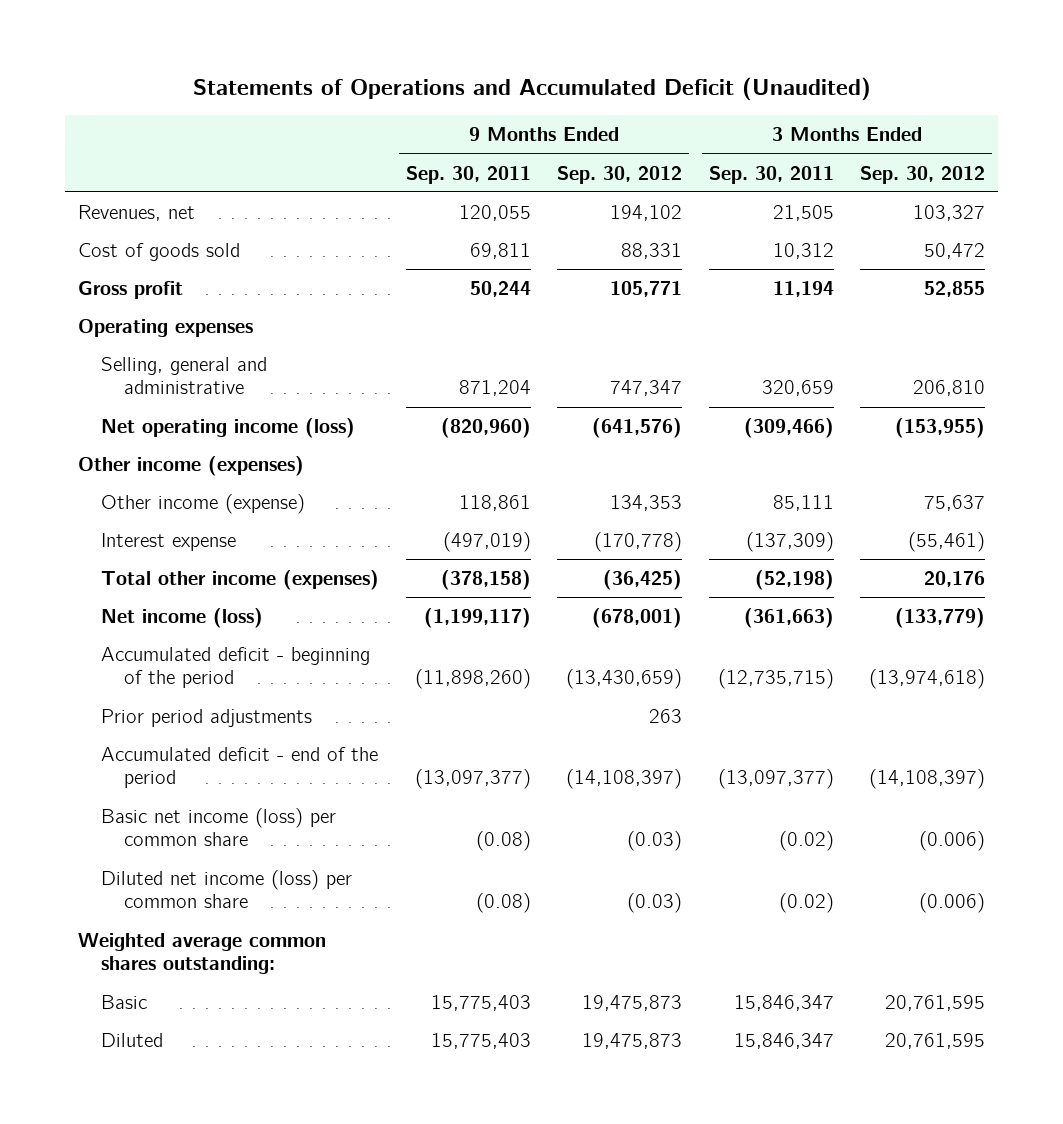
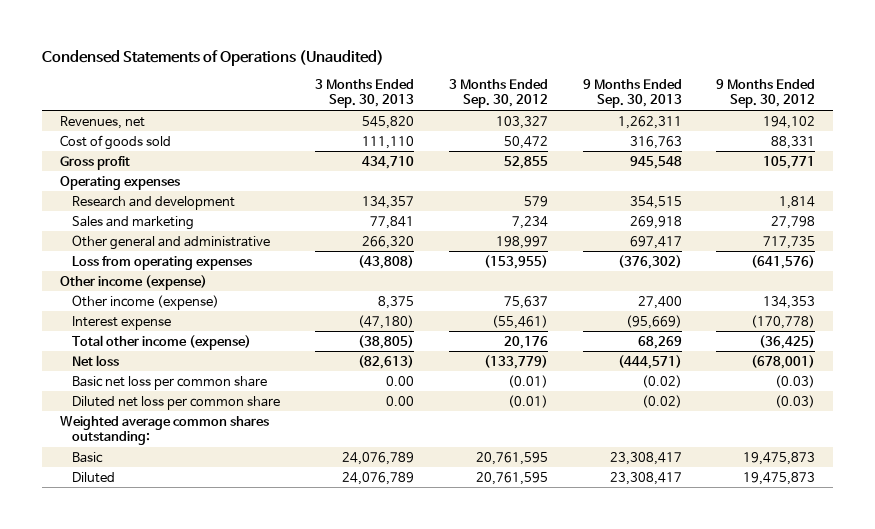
- Statements of Operations and Accumulated Deficit (Unaudited)
+ Condensed Statements of Operations (Unaudited)
- | 9 Months Ended Sep. 30, 2011 | 9 Months Ended Sep. 30, 2012 | 3 Months Ended Sep. 30, 2011 | 3 Months Ended Sep. 30, 2012
+ | 3 Months Ended Sep. 30, 2013 | 3 Months Ended Sep. 30, 2012 | 9 Months Ended Sep. 30, 2013 | 9 Months Ended Sep. 30, 2012
- Selling, general and administrative | 871,204 | 747,347 | 320,659 | 206,810
- Net operating income (loss) | (820,960) | (641,576) | (309,466) | (153,955)
- Other income (expenses)
+ Research and development | 134,357 | 579 | 354,515 | 1,814
+ Sales and marketing | 77,841 | 7,234 | 269,918 | 27,798
+ Other general and administrative | 266,320 | 198,997 | 697,417 | 717,735
+ Loss from operating expenses | (43,808) | (153,955) | (376,302) | (641,576)
+ Other income (expense)
- Total other income (expenses) | (378,158) | (36,425) | (52,198) | 20,176
- Net income (loss) | (1,199,117) | (678,001) | (361,663) | (133,779)
- Accumulated deficit - beginning of the period | (11,898,260) | (13,430,659) | (12,735,715) | (13,974,618)
- Prior period adjustments | | 263 | |
- Accumulated deficit - end of the period | (13,097,377) | (14,108,397) | (13,097,377) | (14,108,397)
- Basic net income (loss) per common share | (0.08) | (0.03) | (0.02) | (0.006)
- Diluted net income (loss) per common share | (0.08) | (0.03) | (0.02) | (0.006)
+ Total other income (expense) | (38,805) | 20,176 | 68,269 | (36,425)
+ Net loss | (82,613) | (133,779) | (444,571) | (678,001)
+ Basic net loss per common share | 0.00 | (0.01) | (0.02) | (0.03)
+ Diluted net loss per common share | 0.00 | (0.01) | (0.02) | (0.03)

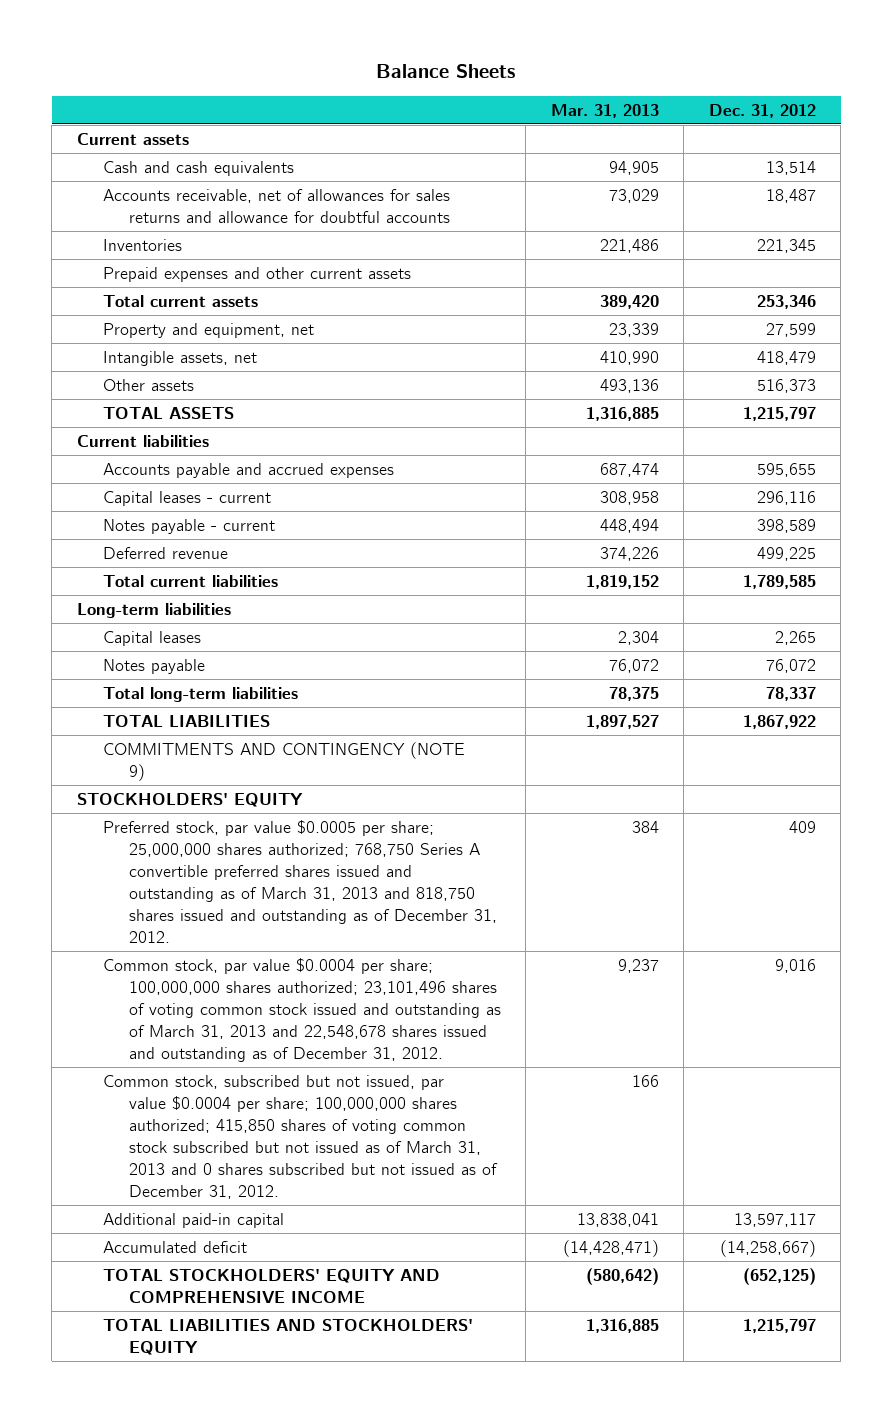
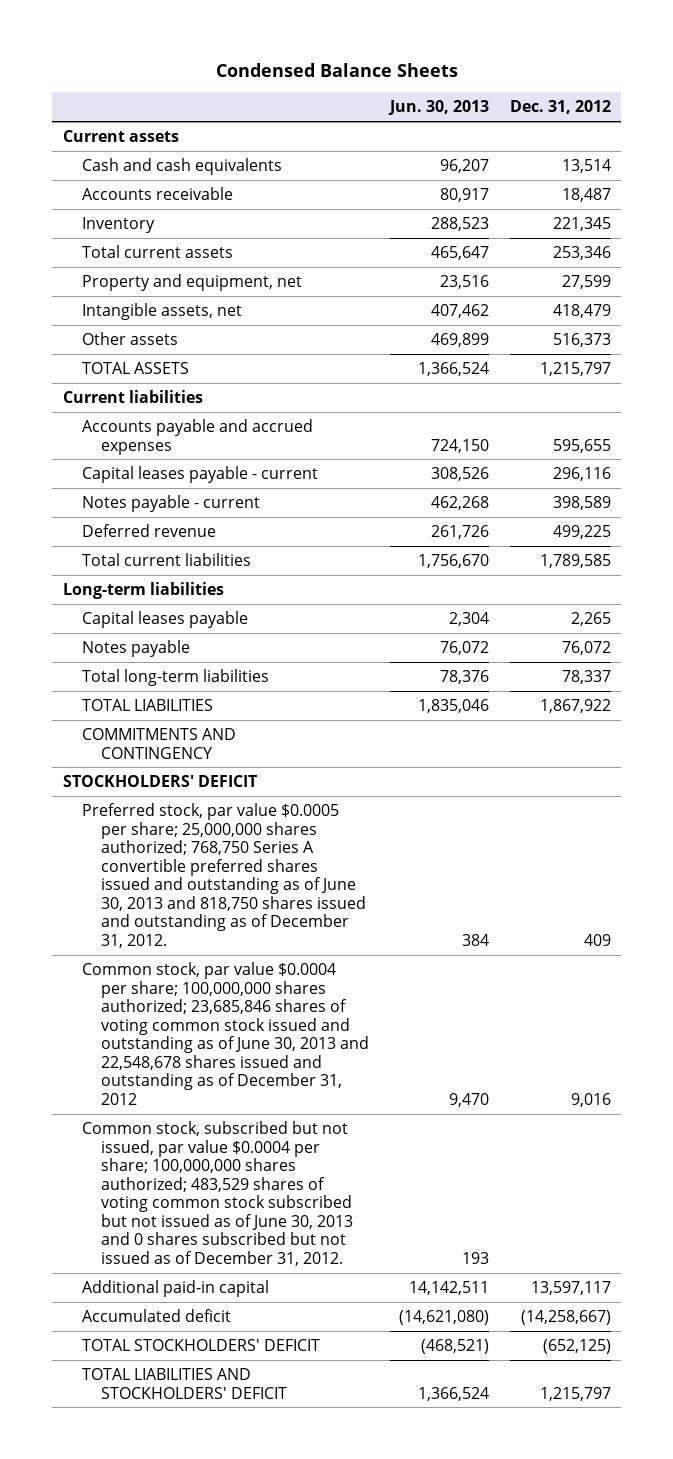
- Balance Sheets
+ Condensed Balance Sheets
- | Mar. 31, 2013 | Dec. 31, 2012
+ | Jun. 30, 2013 | Dec. 31, 2012
- Accounts receivable, net of allowances for sales returns and allowance for doubtful accounts | 73,029 | 18,487
- Inventories | 221,486 | 221,345
- Prepaid expenses and other current assets
+ Accounts receivable | 80,917 | 18,487
+ Inventory | 288,523 | 221,345
- Capital leases - current | 308,958 | 296,116
+ Capital leases payable - current | 308,526 | 296,116
- Capital leases | 2,304 | 2,265
+ Capital leases payable | 2,304 | 2,265
- COMMITMENTS AND CONTINGENCY (NOTE 9)
- STOCKHOLDERS' EQUITY
- Preferred stock, par value $0.0005 per share; 25,000,000 shares authorized; 768,750 Series A convertible preferred shares issued and outstanding as of March 31, 2013 and 818,750 shares issued and outstanding as of December 31, 2012. | 384 | 409
- Common stock, par value $0.0004 per share; 100,000,000 shares authorized; 23,101,496 shares of voting common stock issued and outstanding as of March 31, 2013 and 22,548,678 shares issued and outstanding as of December 31, 2012. | 9,237 | 9,016
- Common stock, subscribed but not issued, par value $0.0004 per share; 100,000,000 shares authorized; 415,850 shares of voting common stock subscribed but not issued as of March 31, 2013 and 0 shares subscribed but not issued as of December 31, 2012. | 166 |
+ COMMITMENTS AND CONTINGENCY
+ STOCKHOLDERS' DEFICIT
+ Preferred stock, par value $0.0005 per share; 25,000,000 shares authorized; 768,750 Series A convertible preferred shares issued and outstanding as of June 30, 2013 and 818,750 shares issued and outstanding as of December 31, 2012. | 384 | 409
+ Common stock, par value $0.0004 per share; 100,000,000 shares authorized; 23,685,846 shares of voting common stock issued and outstanding as of June 30, 2013 and 22,548,678 shares issued and outstanding as of December 31, 2012 | 9,470 | 9,016
+ Common stock, subscribed but not issued, par value $0.0004 per share; 100,000,000 shares authorized; 483,529 shares of voting common stock subscribed but not issued as of June 30, 2013 and 0 shares subscribed but not issued as of December 31, 2012. | 193 |
- TOTAL STOCKHOLDERS' EQUITY AND COMPREHENSIVE INCOME | (580,642) | (652,125)
- TOTAL LIABILITIES AND STOCKHOLDERS' EQUITY | 1,316,885 | 1,215,797
+ TOTAL STOCKHOLDERS' DEFICIT | (468,521) | (652,125)
+ TOTAL LIABILITIES AND STOCKHOLDERS' DEFICIT | 1,366,524 | 1,215,797

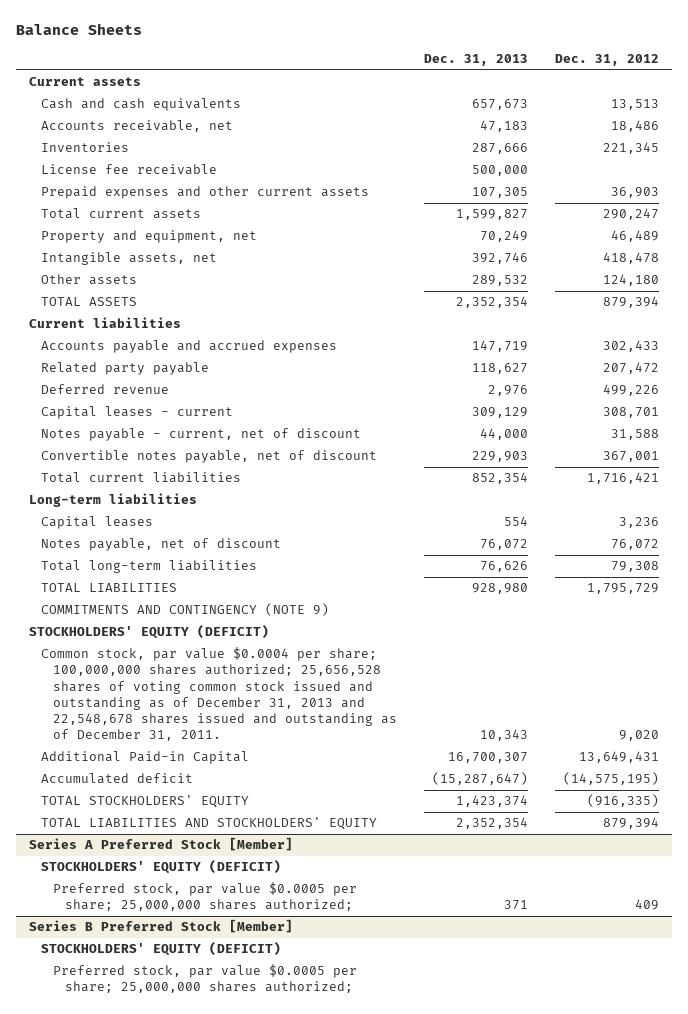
- Condensed Balance Sheets
+ Balance Sheets
- | Jun. 30, 2013 | Dec. 31, 2012
+ | Dec. 31, 2013 | Dec. 31, 2012
- Cash and cash equivalents | 96,207 | 13,514
- Accounts receivable | 80,917 | 18,487
- Inventory | 288,523 | 221,345
- Total current assets | 465,647 | 253,346
- Property and equipment, net | 23,516 | 27,599
- Intangible assets, net | 407,462 | 418,479
- Other assets | 469,899 | 516,373
- TOTAL ASSETS | 1,366,524 | 1,215,797
+ Cash and cash equivalents | 657,673 | 13,513
+ Accounts receivable, net | 47,183 | 18,486
+ Inventories | 287,666 | 221,345
+ License fee receivable | 500,000 |
+ Prepaid expenses and other current assets | 107,305 | 36,903
+ Total current assets | 1,599,827 | 290,247
+ Property and equipment, net | 70,249 | 46,489
+ Intangible assets, net | 392,746 | 418,478
+ Other assets | 289,532 | 124,180
+ TOTAL ASSETS | 2,352,354 | 879,394
- Accounts payable and accrued expenses | 724,150 | 595,655
- Capital leases payable - current | 308,526 | 296,116
- Notes payable - current | 462,268 | 398,589
- Deferred revenue | 261,726 | 499,225
- Total current liabilities | 1,756,670 | 1,789,585
+ Accounts payable and accrued expenses | 147,719 | 302,433
+ Related party payable | 118,627 | 207,472
+ Deferred revenue | 2,976 | 499,226
+ Capital leases - current | 309,129 | 308,701
+ Notes payable - current, net of discount | 44,000 | 31,588
+ Convertible notes payable, net of discount | 229,903 | 367,001
+ Total current liabilities | 852,354 | 1,716,421
- Capital leases payable | 2,304 | 2,265
- Notes payable | 76,072 | 76,072
- Total long-term liabilities | 78,376 | 78,337
- TOTAL LIABILITIES | 1,835,046 | 1,867,922
- COMMITMENTS AND CONTINGENCY
- STOCKHOLDERS' DEFICIT
- Preferred stock, par value $0.0005 per share; 25,000,000 shares authorized; 768,750 Series A convertible preferred shares issued and outstanding as of June 30, 2013 and 818,750 shares issued and outstanding as of December 31, 2012. | 384 | 409
- Common stock, par value $0.0004 per share; 100,000,000 shares authorized; 23,685,846 shares of voting common stock issued and outstanding as of June 30, 2013 and 22,548,678 shares issued and outstanding as of December 31, 2012 | 9,470 | 9,016
- Common stock, subscribed but not issued, par value $0.0004 per share; 100,000,000 shares authorized; 483,529 shares of voting common stock subscribed but not issued as of June 30, 2013 and 0 shares subscribed but not issued as of December 31, 2012. | 193 |
- Additional paid-in capital | 14,142,511 | 13,597,117
- Accumulated deficit | (14,621,080) | (14,258,667)
- TOTAL STOCKHOLDERS' DEFICIT | (468,521) | (652,125)
- TOTAL LIABILITIES AND STOCKHOLDERS' DEFICIT | 1,366,524 | 1,215,797
+ Capital leases | 554 | 3,236
+ Notes payable, net of discount | 76,072 | 76,072
+ Total long-term liabilities | 76,626 | 79,308
+ TOTAL LIABILITIES | 928,980 | 1,795,729
+ COMMITMENTS AND CONTINGENCY (NOTE 9)
+ STOCKHOLDERS' EQUITY (DEFICIT)
+ Common stock, par value $0.0004 per share; 100,000,000 shares authorized; 25,656,528 shares of voting common stock issued and outstanding as of December 31, 2013 and 22,548,678 shares issued and outstanding as of December 31, 2011. | 10,343 | 9,020
+ Additional Paid-in Capital | 16,700,307 | 13,649,431
+ Accumulated deficit | (15,287,647) | (14,575,195)
+ TOTAL STOCKHOLDERS' EQUITY | 1,423,374 | (916,335)
+ TOTAL LIABILITIES AND STOCKHOLDERS' EQUITY | 2,352,354 | 879,394
+ Series A Preferred Stock [Member]
+ STOCKHOLDERS' EQUITY (DEFICIT)
+ Preferred stock, par value $0.0005 per share; 25,000,000 shares authorized; | 371 | 409
+ Series B Preferred Stock [Member]
+ STOCKHOLDERS' EQUITY (DEFICIT)
+ Preferred stock, par value $0.0005 per share; 25,000,000 shares authorized;

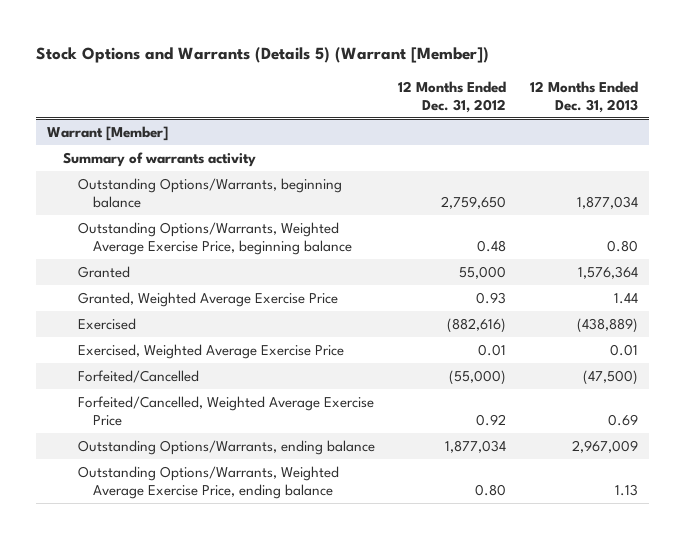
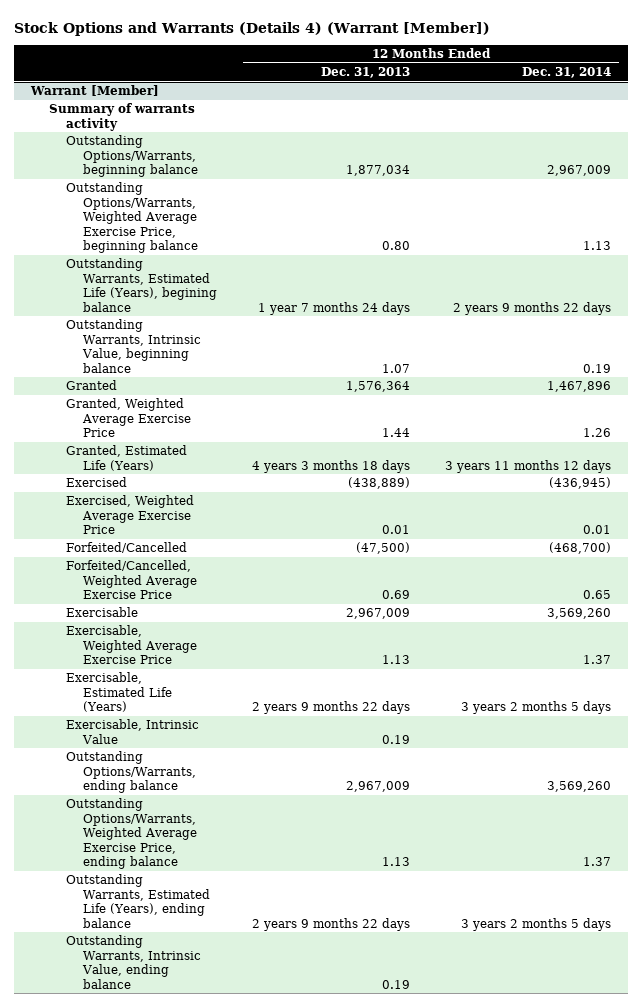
- Stock Options and Warrants (Details 5) (Warrant [Member])
+ Stock Options and Warrants (Details 4) (Warrant [Member])
- | 12 Months Ended Dec. 31, 2012 | 12 Months Ended Dec. 31, 2013
+ | 12 Months Ended Dec. 31, 2013 | 12 Months Ended Dec. 31, 2014
@ Warrant [Member]
+ Outstanding Warrants, Estimated Life (Years), begining balance | 1 year 7 months 24 days | 2 years 9 months 22 days
+ Outstanding Warrants, Intrinsic Value, beginning balance | 1.07 | 0.19
+ Granted, Estimated Life (Years) | 4 years 3 months 18 days | 3 years 11 months 12 days
+ Exercisable | 2,967,009 | 3,569,260
+ Exercisable, Weighted Average Exercise Price | 1.13 | 1.37
+ Exercisable, Estimated Life (Years) | 2 years 9 months 22 days | 3 years 2 months 5 days
+ Exercisable, Intrinsic Value | 0.19 |
+ Outstanding Warrants, Estimated Life (Years), ending balance | 2 years 9 months 22 days | 3 years 2 months 5 days
+ Outstanding Warrants, Intrinsic Value, ending balance | 0.19 |

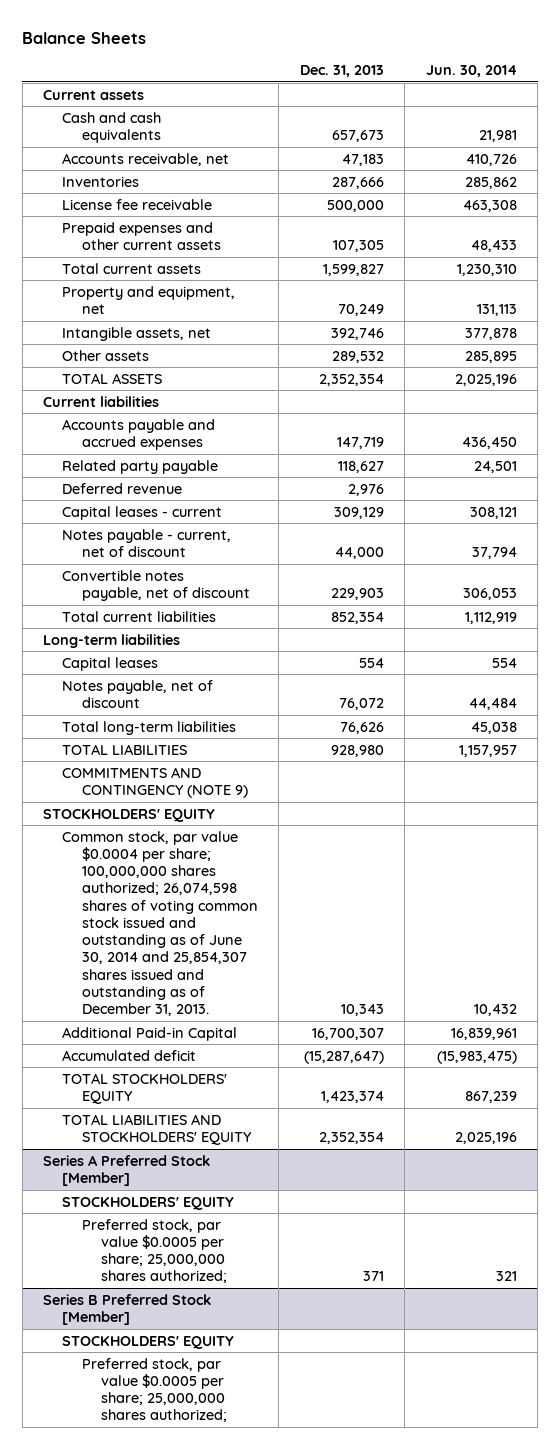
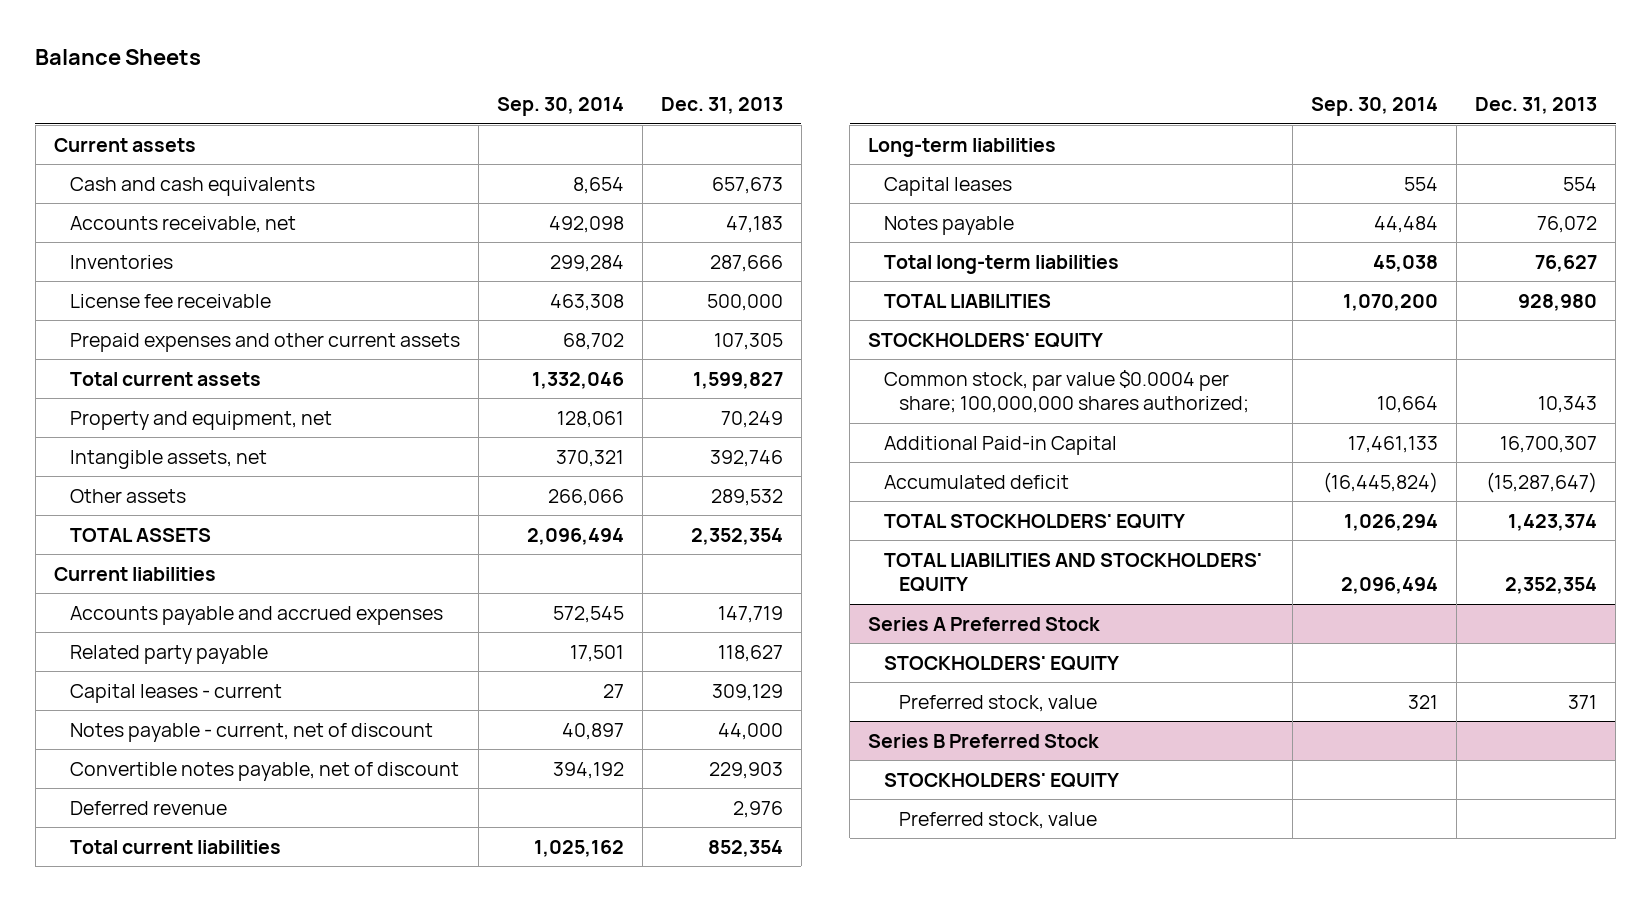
- | Dec. 31, 2013 | Jun. 30, 2014
+ | Sep. 30, 2014 | Dec. 31, 2013
moved down: Deferred revenue | | 2,976
- Notes payable, net of discount | 76,072 | 44,484
- Total long-term liabilities | 76,626 | 45,038
+ Notes payable | 44,484 | 76,072
+ Total long-term liabilities | 45,038 | 76,627
- COMMITMENTS AND CONTINGENCY (NOTE 9)
- Common stock, par value $0.0004 per share; 100,000,000 shares authorized; 26,074,598 shares of voting common stock issued and outstanding as of June 30, 2014 and 25,854,307 shares issued and outstanding as of December 31, 2013. | 10,343 | 10,432
+ Common stock, par value $0.0004 per share; 100,000,000 shares authorized; | 10,664 | 10,343
- Series A Preferred Stock [Member]
+ Series A Preferred Stock
- Preferred stock, par value $0.0005 per share; 25,000,000 shares authorized; | 371 | 321
- Series B Preferred Stock [Member]
+ Preferred stock, value | 321 | 371
+ Series B Preferred Stock
- Preferred stock, par value $0.0005 per share; 25,000,000 shares authorized;
+ Preferred stock, value

